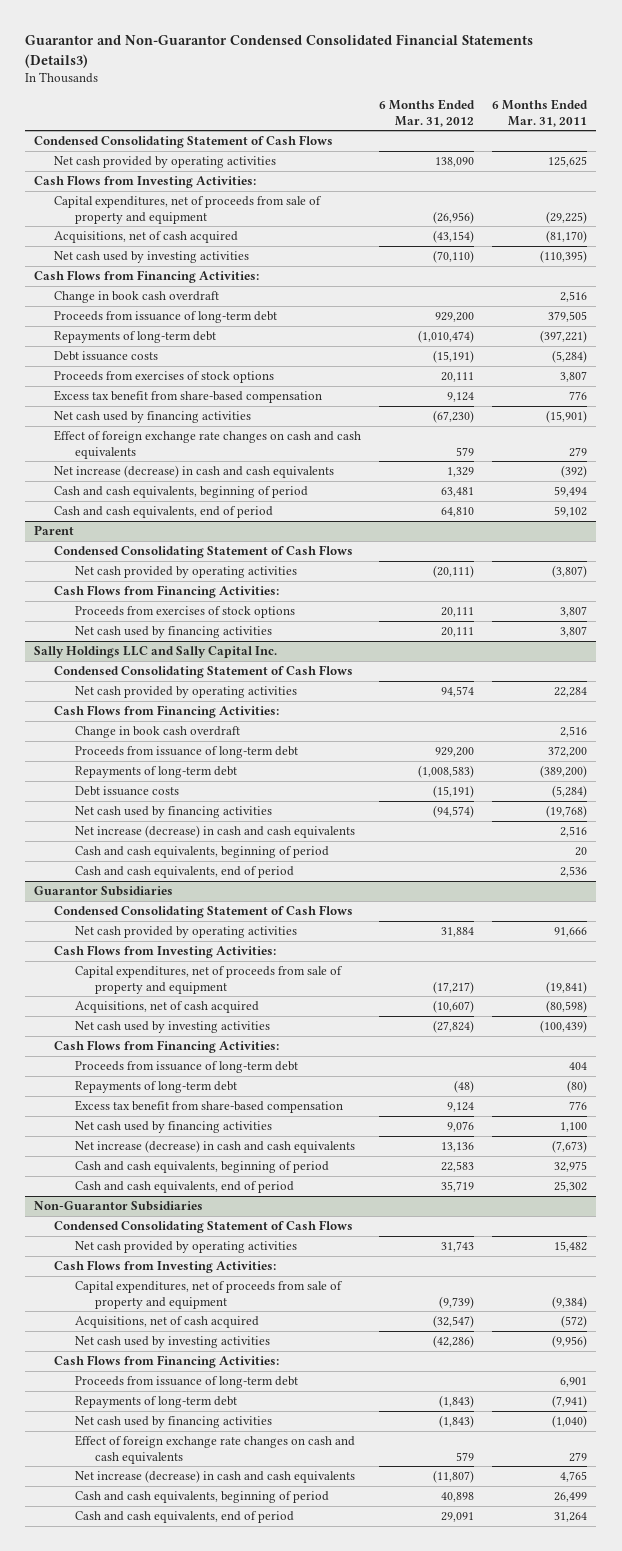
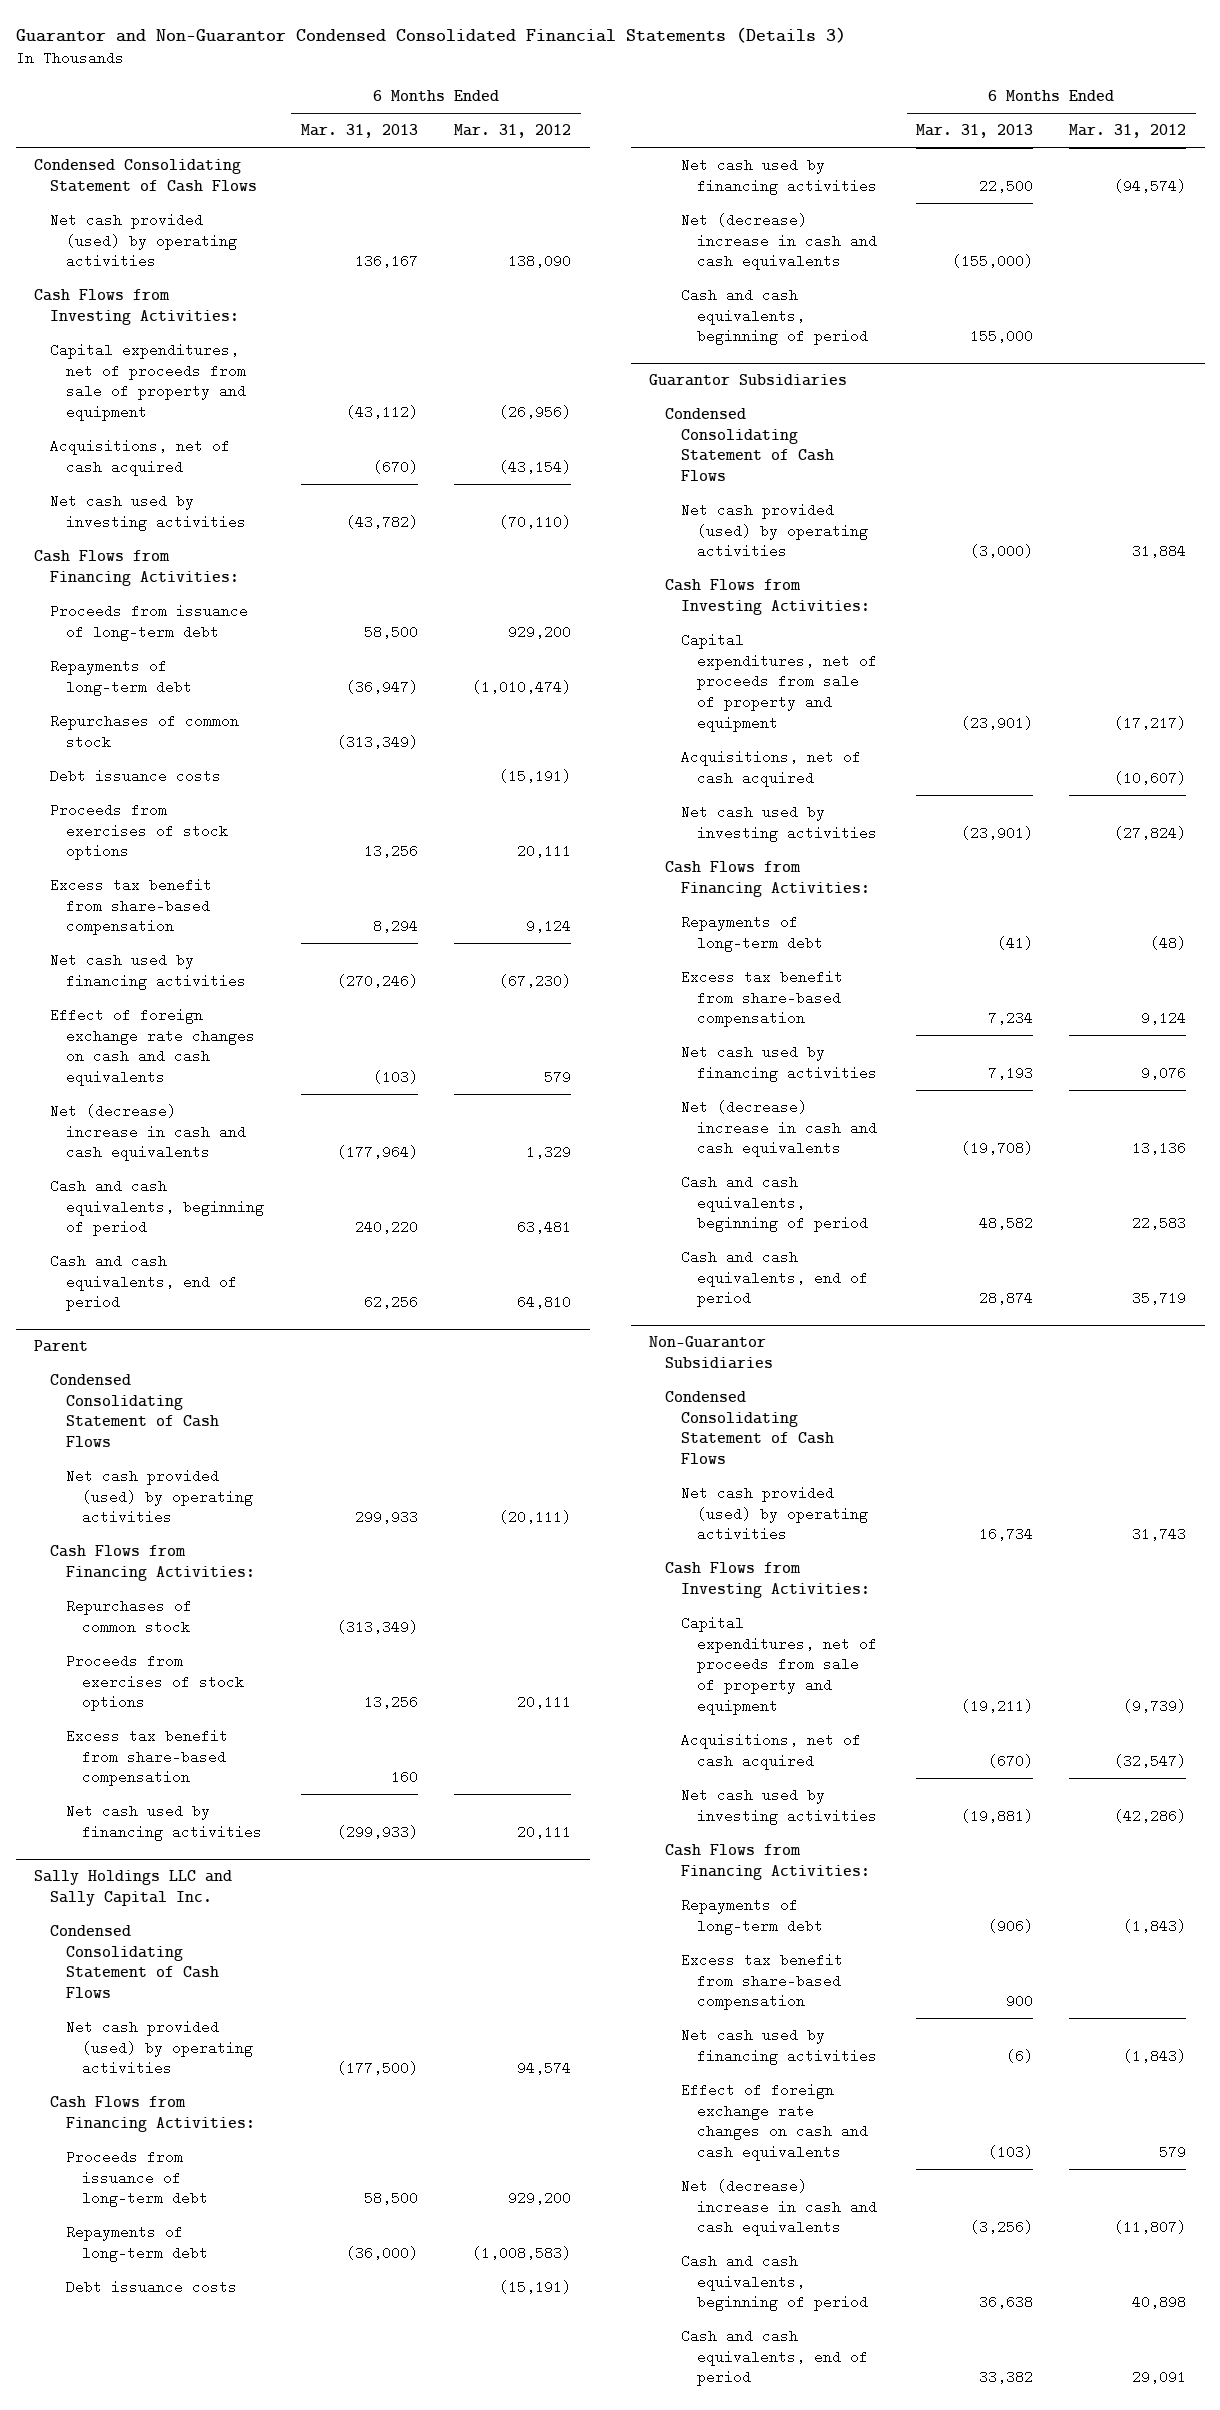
- Guarantor and Non-Guarantor Condensed Consolidated Financial Statements (Details3)
+ Guarantor and Non-Guarantor Condensed Consolidated Financial Statements (Details 3)
- | 6 Months Ended Mar. 31, 2012 | 6 Months Ended Mar. 31, 2011
+ | 6 Months Ended Mar. 31, 2013 | 6 Months Ended Mar. 31, 2012
- Net cash provided by operating activities | 138,090 | 125,625
+ Net cash provided (used) by operating activities | 136,167 | 138,090
- Change in book cash overdraft | | 2,516
+ Repurchases of common stock | (313,349) |
- Net increase (decrease) in cash and cash equivalents | 1,329 | (392)
+ Net (decrease) increase in cash and cash equivalents | (177,964) | 1,329
@ Parent
- Net cash provided by operating activities | (20,111) | (3,807)
+ Net cash provided (used) by operating activities | 299,933 | (20,111)
+ Repurchases of common stock | (313,349) |
+ Excess tax benefit from share-based compensation | 160 |
@ Sally Holdings LLC and Sally Capital Inc.
- Net cash provided by operating activities | 94,574 | 22,284
+ Net cash provided (used) by operating activities | (177,500) | 94,574
- Change in book cash overdraft | | 2,516
- Net increase (decrease) in cash and cash equivalents | | 2,516
+ Net (decrease) increase in cash and cash equivalents | (155,000) |
- Cash and cash equivalents, end of period | | 2,536
@ Guarantor Subsidiaries
- Net cash provided by operating activities | 31,884 | 91,666
+ Net cash provided (used) by operating activities | (3,000) | 31,884
- Proceeds from issuance of long-term debt | | 404
- Net increase (decrease) in cash and cash equivalents | 13,136 | (7,673)
+ Net (decrease) increase in cash and cash equivalents | (19,708) | 13,136
@ Non-Guarantor Subsidiaries
- Net cash provided by operating activities | 31,743 | 15,482
+ Net cash provided (used) by operating activities | 16,734 | 31,743
- Proceeds from issuance of long-term debt | | 6,901
+ Excess tax benefit from share-based compensation | 900 |
- Net increase (decrease) in cash and cash equivalents | (11,807) | 4,765
+ Net (decrease) increase in cash and cash equivalents | (3,256) | (11,807)

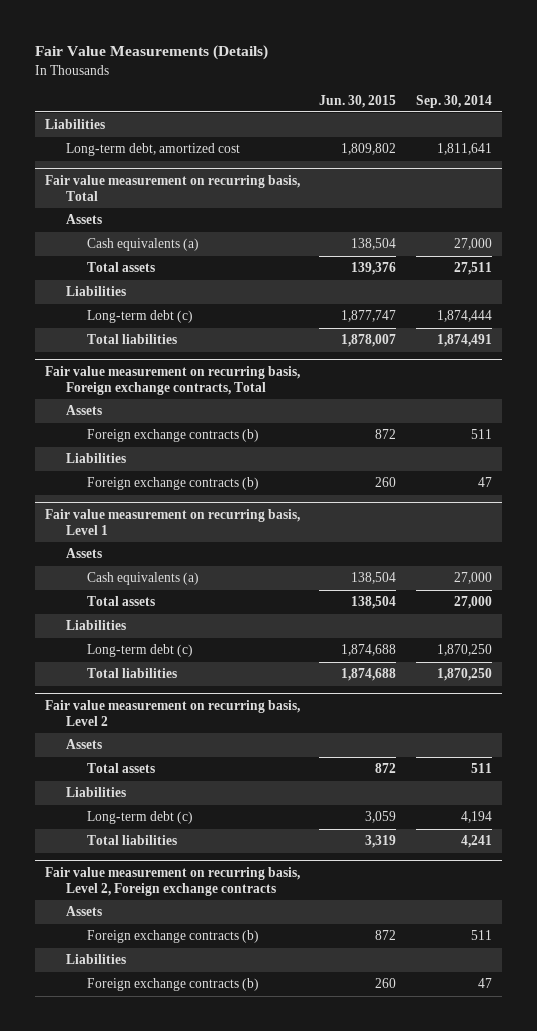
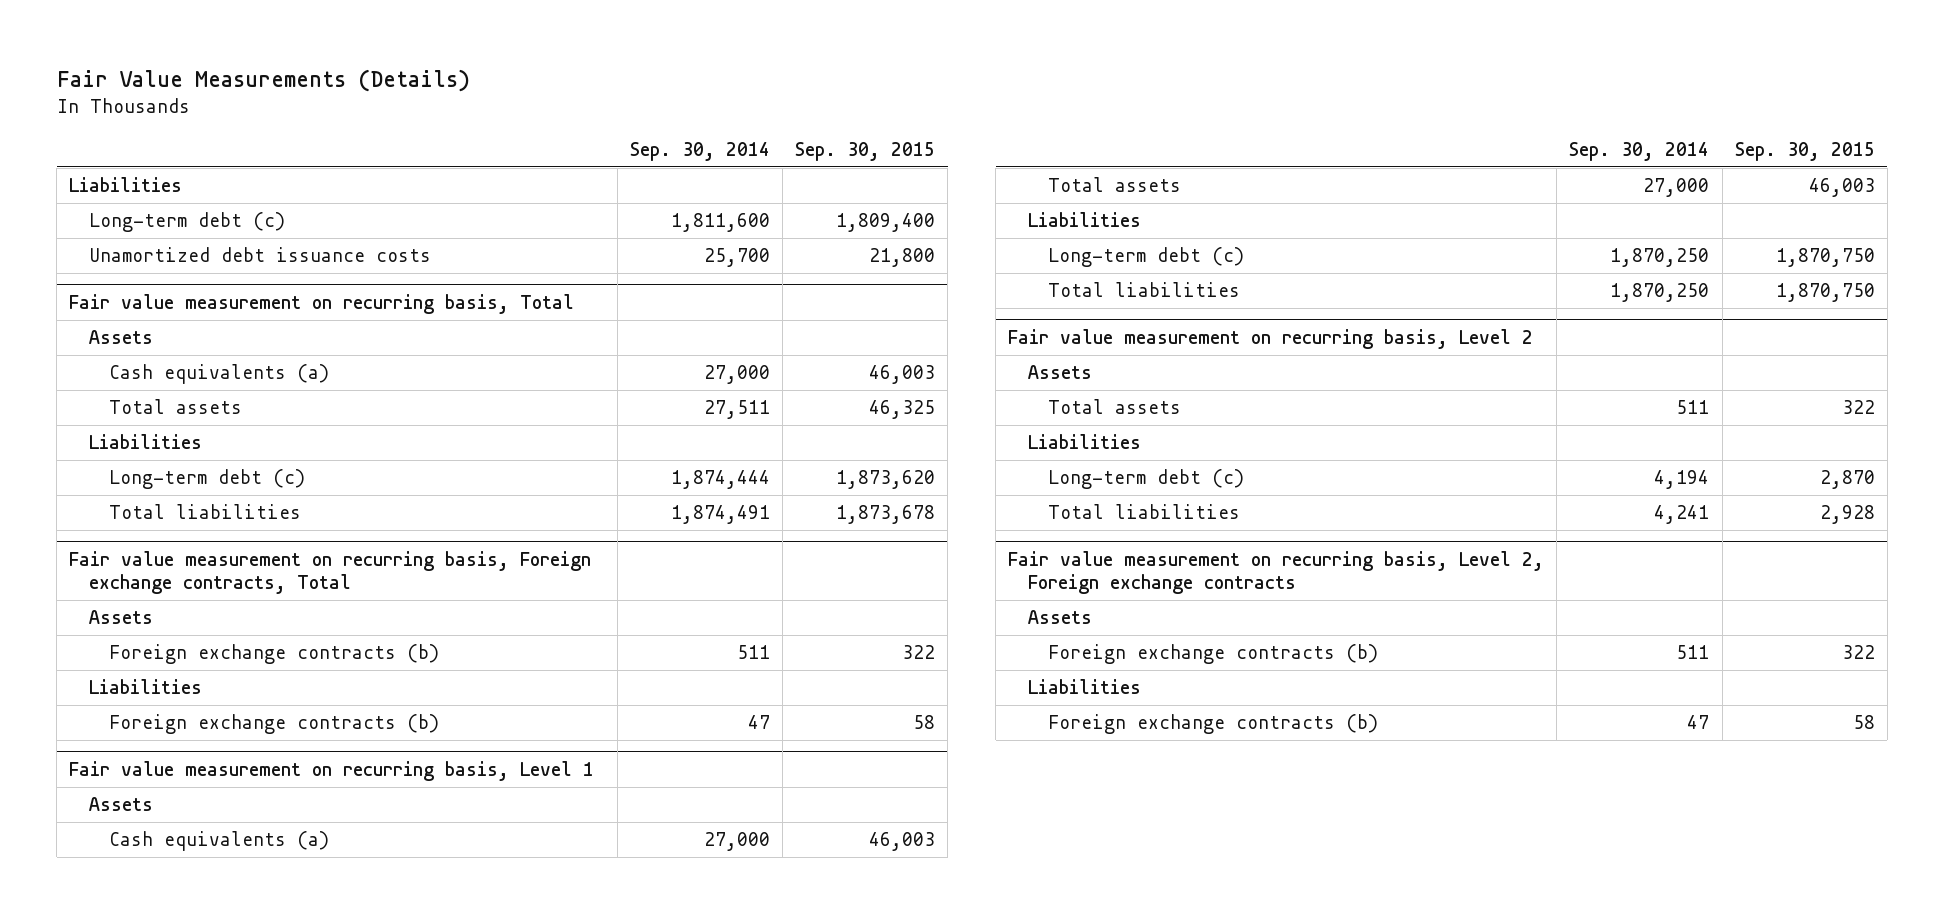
- | Jun. 30, 2015 | Sep. 30, 2014
+ | Sep. 30, 2014 | Sep. 30, 2015
- Long-term debt, amortized cost | 1,809,802 | 1,811,641
+ Long-term debt (c) | 1,811,600 | 1,809,400
+ Unamortized debt issuance costs | 25,700 | 21,800

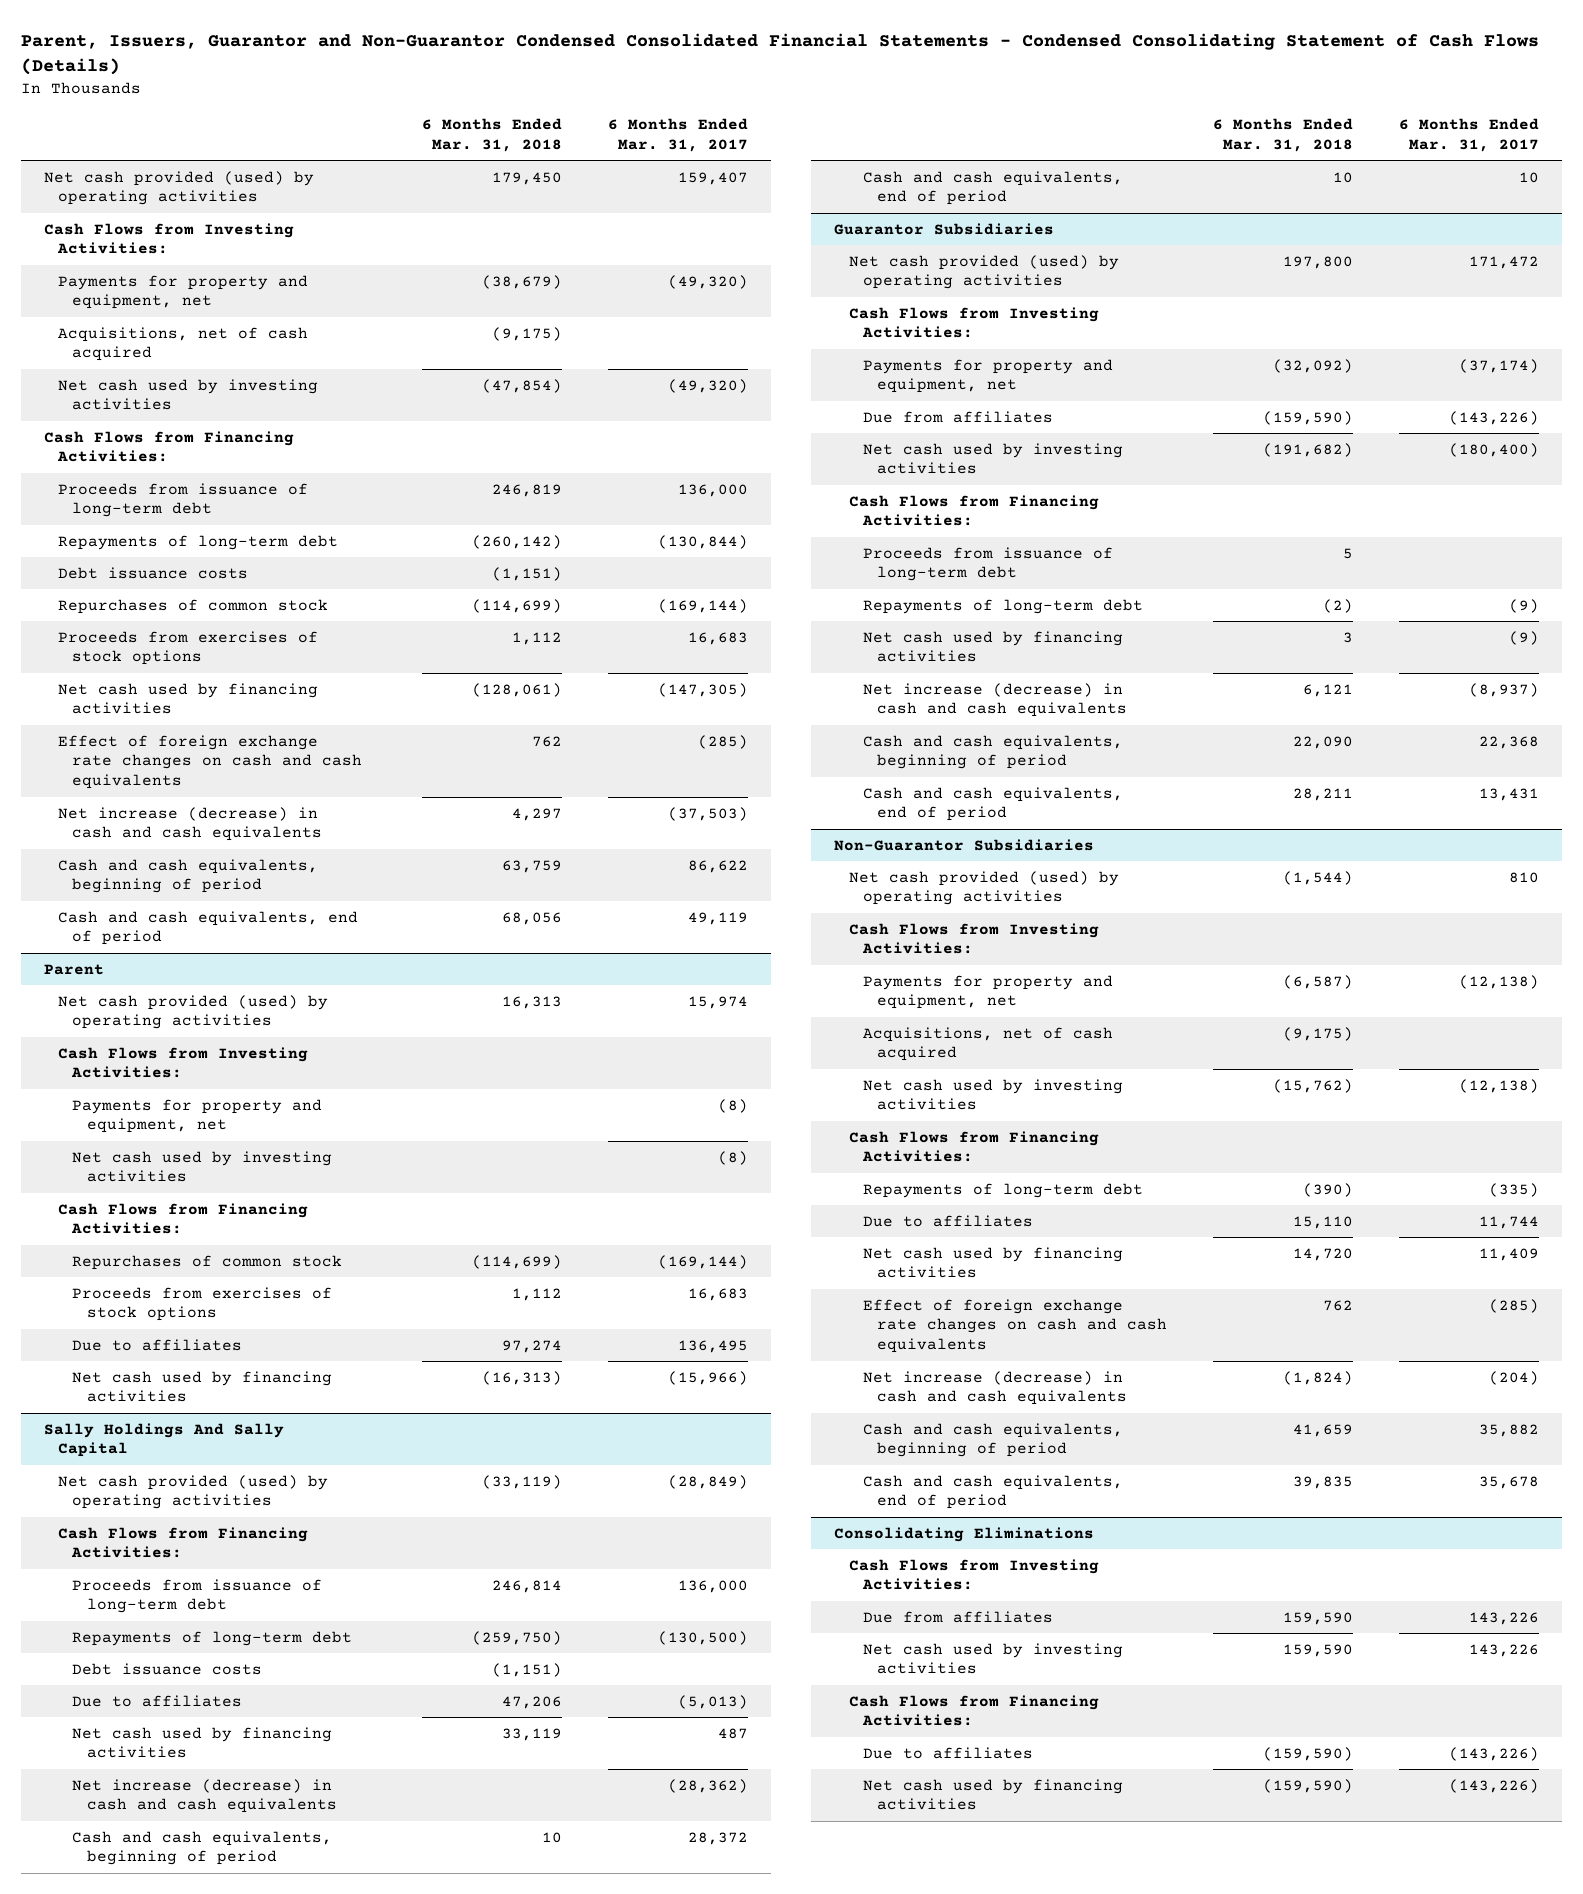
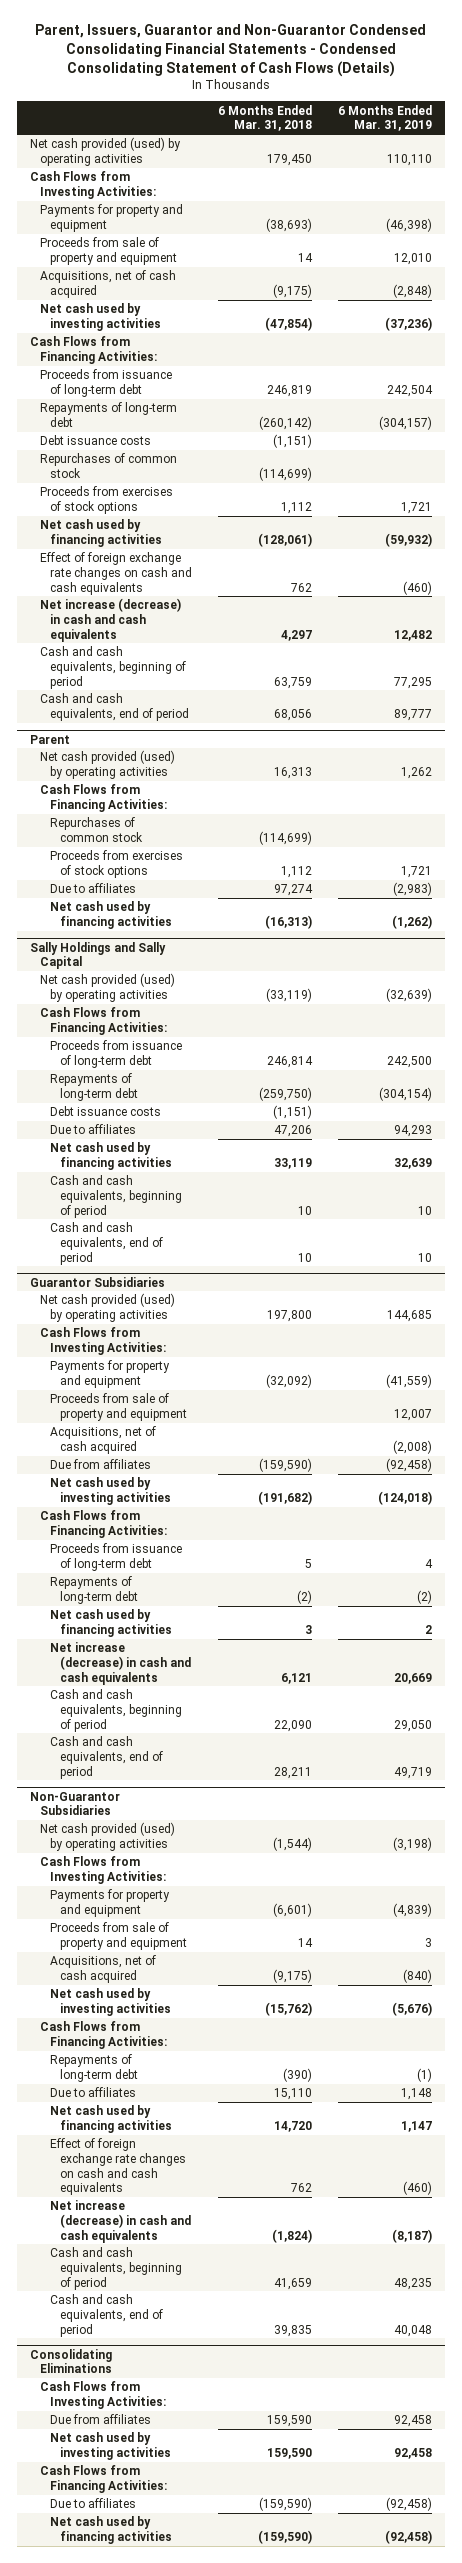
- Parent, Issuers, Guarantor and Non-Guarantor Condensed Consolidated Financial Statements - Condensed Consolidating Statement of Cash Flows (Details)
+ Parent, Issuers, Guarantor and Non-Guarantor Condensed Consolidating Financial Statements - Condensed Consolidating Statement of Cash Flows (Details)
- | 6 Months Ended Mar. 31, 2018 | 6 Months Ended Mar. 31, 2017
+ | 6 Months Ended Mar. 31, 2018 | 6 Months Ended Mar. 31, 2019
- Payments for property and equipment, net | (38,679) | (49,320)
+ Payments for property and equipment | (38,693) | (46,398)
+ Proceeds from sale of property and equipment | 14 | 12,010
@ Parent
- Cash Flows from Investing Activities:
- Payments for property and equipment, net | | (8)
- Net cash used by investing activities | | (8)
- Sally Holdings And Sally Capital
+ Sally Holdings and Sally Capital
- Net increase (decrease) in cash and cash equivalents | | (28,362)
@ Guarantor Subsidiaries
- Payments for property and equipment, net | (32,092) | (37,174)
+ Payments for property and equipment | (32,092) | (41,559)
+ Proceeds from sale of property and equipment | | 12,007
+ Acquisitions, net of cash acquired | | (2,008)
@ Non-Guarantor Subsidiaries
- Payments for property and equipment, net | (6,587) | (12,138)
+ Payments for property and equipment | (6,601) | (4,839)
+ Proceeds from sale of property and equipment | 14 | 3

